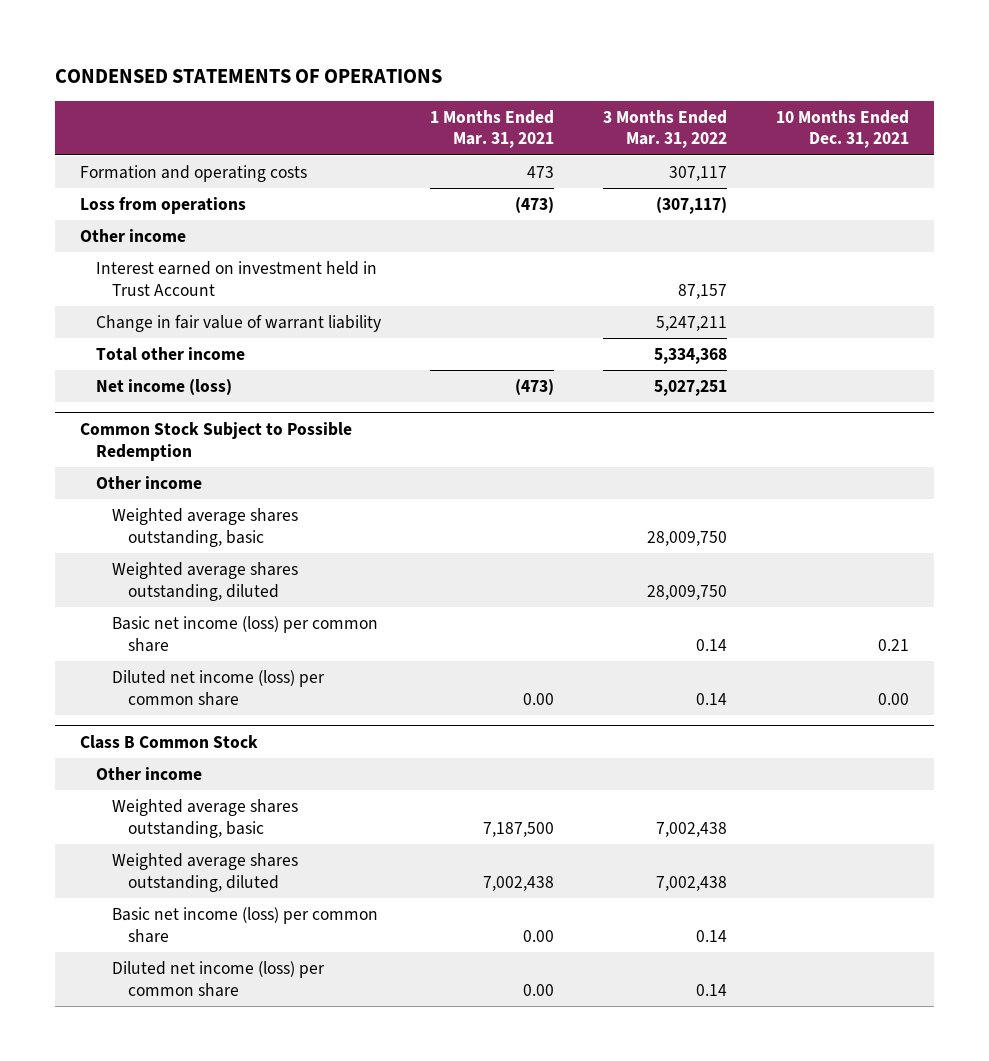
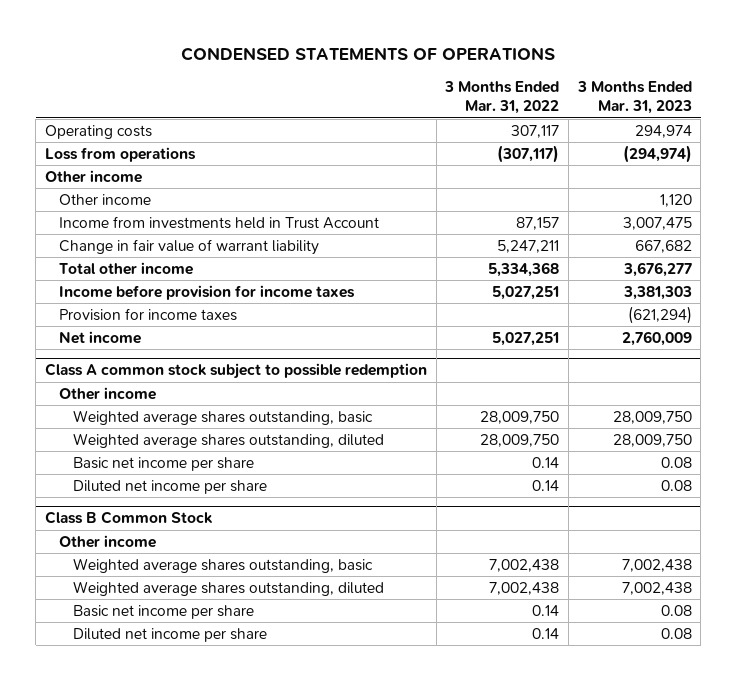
- | 1 Months Ended Mar. 31, 2021 | 3 Months Ended Mar. 31, 2022 | 10 Months Ended Dec. 31, 2021
+ | 3 Months Ended Mar. 31, 2022 | 3 Months Ended Mar. 31, 2023
- Formation and operating costs | 473 | 307,117 |
+ Operating costs | 307,117 | 294,974
- Interest earned on investment held in Trust Account | | 87,157 |
+ Other income | | 1,120
+ Income from investments held in Trust Account | 87,157 | 3,007,475
- Net income (loss) | (473) | 5,027,251 |
- Common Stock Subject to Possible Redemption
+ Income before provision for income taxes | 5,027,251 | 3,381,303
+ Provision for income taxes | | (621,294)
+ Net income | 5,027,251 | 2,760,009
+ Class A common stock subject to possible redemption
- Basic net income (loss) per common share | | 0.14 | 0.21
- Diluted net income (loss) per common share | 0.00 | 0.14 | 0.00
+ Basic net income per share | 0.14 | 0.08
+ Diluted net income per share | 0.14 | 0.08
@ Class B Common Stock
- Basic net income (loss) per common share | 0.00 | 0.14 |
- Diluted net income (loss) per common share | 0.00 | 0.14 |
+ Basic net income per share | 0.14 | 0.08
+ Diluted net income per share | 0.14 | 0.08

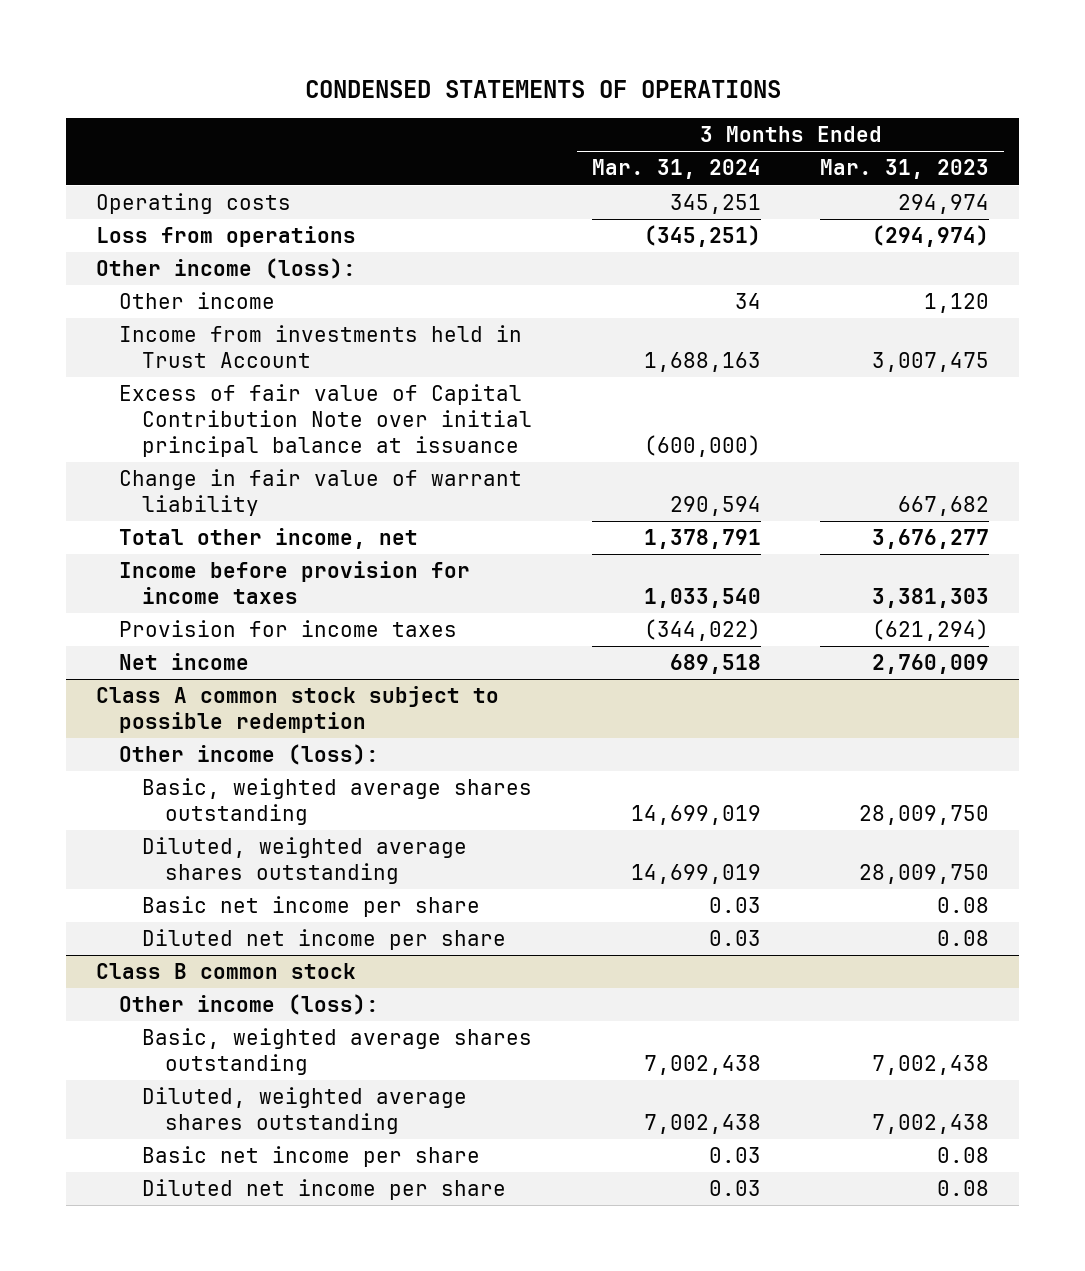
- | 3 Months Ended Mar. 31, 2022 | 3 Months Ended Mar. 31, 2023
+ | 3 Months Ended Mar. 31, 2024 | 3 Months Ended Mar. 31, 2023
- Other income
+ Other income (loss):
+ Excess of fair value of Capital Contribution Note over initial principal balance at issuance | (600,000) |
- Total other income | 5,334,368 | 3,676,277
+ Total other income, net | 1,378,791 | 3,676,277
@ Class A common stock subject to possible redemption
- Other income
- Weighted average shares outstanding, basic | 28,009,750 | 28,009,750
- Weighted average shares outstanding, diluted | 28,009,750 | 28,009,750
+ Other income (loss):
+ Basic, weighted average shares outstanding | 14,699,019 | 28,009,750
+ Diluted, weighted average shares outstanding | 14,699,019 | 28,009,750
- Class B Common Stock
- Other income
- Weighted average shares outstanding, basic | 7,002,438 | 7,002,438
- Weighted average shares outstanding, diluted | 7,002,438 | 7,002,438
+ Class B common stock
+ Other income (loss):
+ Basic, weighted average shares outstanding | 7,002,438 | 7,002,438
+ Diluted, weighted average shares outstanding | 7,002,438 | 7,002,438

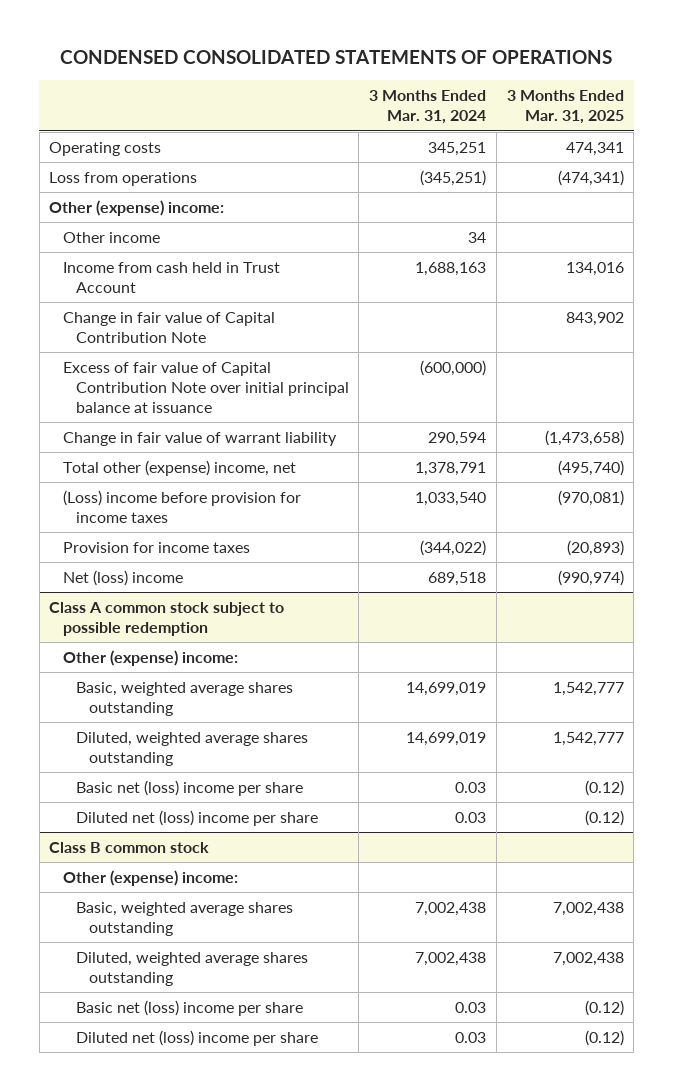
- CONDENSED STATEMENTS OF OPERATIONS
+ CONDENSED CONSOLIDATED STATEMENTS OF OPERATIONS
- | 3 Months Ended Mar. 31, 2024 | 3 Months Ended Mar. 31, 2023
+ | 3 Months Ended Mar. 31, 2024 | 3 Months Ended Mar. 31, 2025
- Other income (loss):
+ Other (expense) income:
- Income from investments held in Trust Account | 1,688,163 | 3,007,475
+ Income from cash held in Trust Account | 1,688,163 | 134,016
+ Change in fair value of Capital Contribution Note | | 843,902
- Total other income, net | 1,378,791 | 3,676,277
- Income before provision for income taxes | 1,033,540 | 3,381,303
+ Total other (expense) income, net | 1,378,791 | (495,740)
+ (Loss) income before provision for income taxes | 1,033,540 | (970,081)
- Net income | 689,518 | 2,760,009
+ Net (loss) income | 689,518 | (990,974)
@ Class A common stock subject to possible redemption
- Other income (loss):
+ Other (expense) income:
- Basic net income per share | 0.03 | 0.08
- Diluted net income per share | 0.03 | 0.08
+ Basic net (loss) income per share | 0.03 | (0.12)
+ Diluted net (loss) income per share | 0.03 | (0.12)
@ Class B common stock
- Other income (loss):
+ Other (expense) income:
- Basic net income per share | 0.03 | 0.08
- Diluted net income per share | 0.03 | 0.08
+ Basic net (loss) income per share | 0.03 | (0.12)
+ Diluted net (loss) income per share | 0.03 | (0.12)

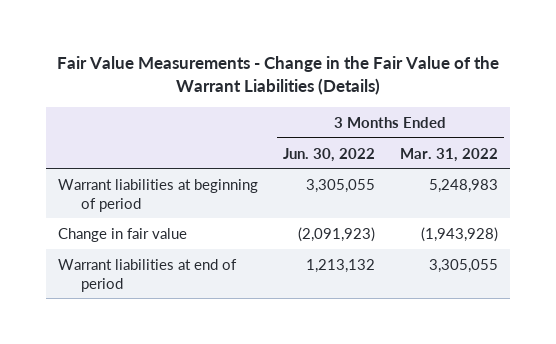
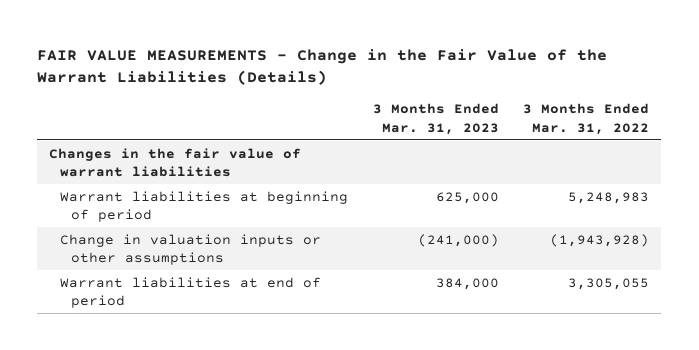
- Fair Value Measurements - Change in the Fair Value of the Warrant Liabilities (Details)
+ FAIR VALUE MEASUREMENTS - Change in the Fair Value of the Warrant Liabilities (Details)
- | 3 Months Ended Jun. 30, 2022 | 3 Months Ended Mar. 31, 2022
+ | 3 Months Ended Mar. 31, 2023 | 3 Months Ended Mar. 31, 2022
+ Changes in the fair value of warrant liabilities
- Change in fair value | (2,091,923) | (1,943,928)
+ Change in valuation inputs or other assumptions | (241,000) | (1,943,928)

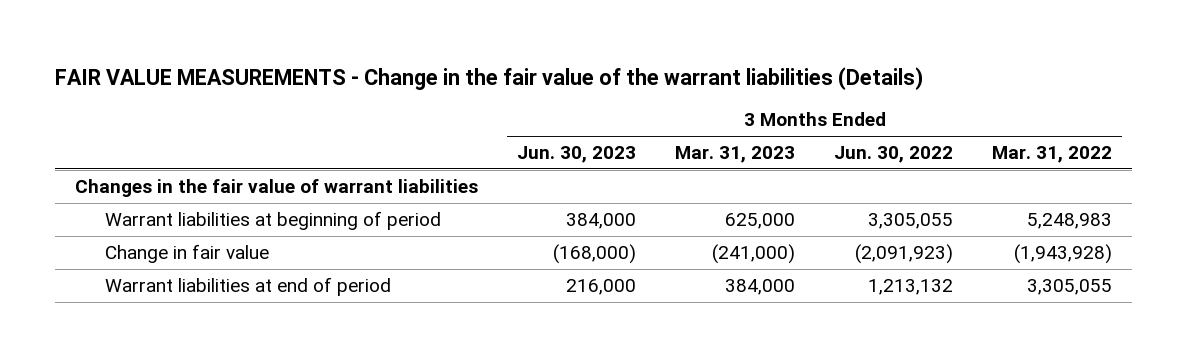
- FAIR VALUE MEASUREMENTS - Change in the Fair Value of the Warrant Liabilities (Details)
+ FAIR VALUE MEASUREMENTS - Change in the fair value of the warrant liabilities (Details)
- | 3 Months Ended Mar. 31, 2023 | 3 Months Ended Mar. 31, 2022
+ | 3 Months Ended Jun. 30, 2023 | 3 Months Ended Mar. 31, 2023 | 3 Months Ended Jun. 30, 2022 | 3 Months Ended Mar. 31, 2022
- Change in valuation inputs or other assumptions | (241,000) | (1,943,928)
+ Change in fair value | (168,000) | (241,000) | (2,091,923) | (1,943,928)

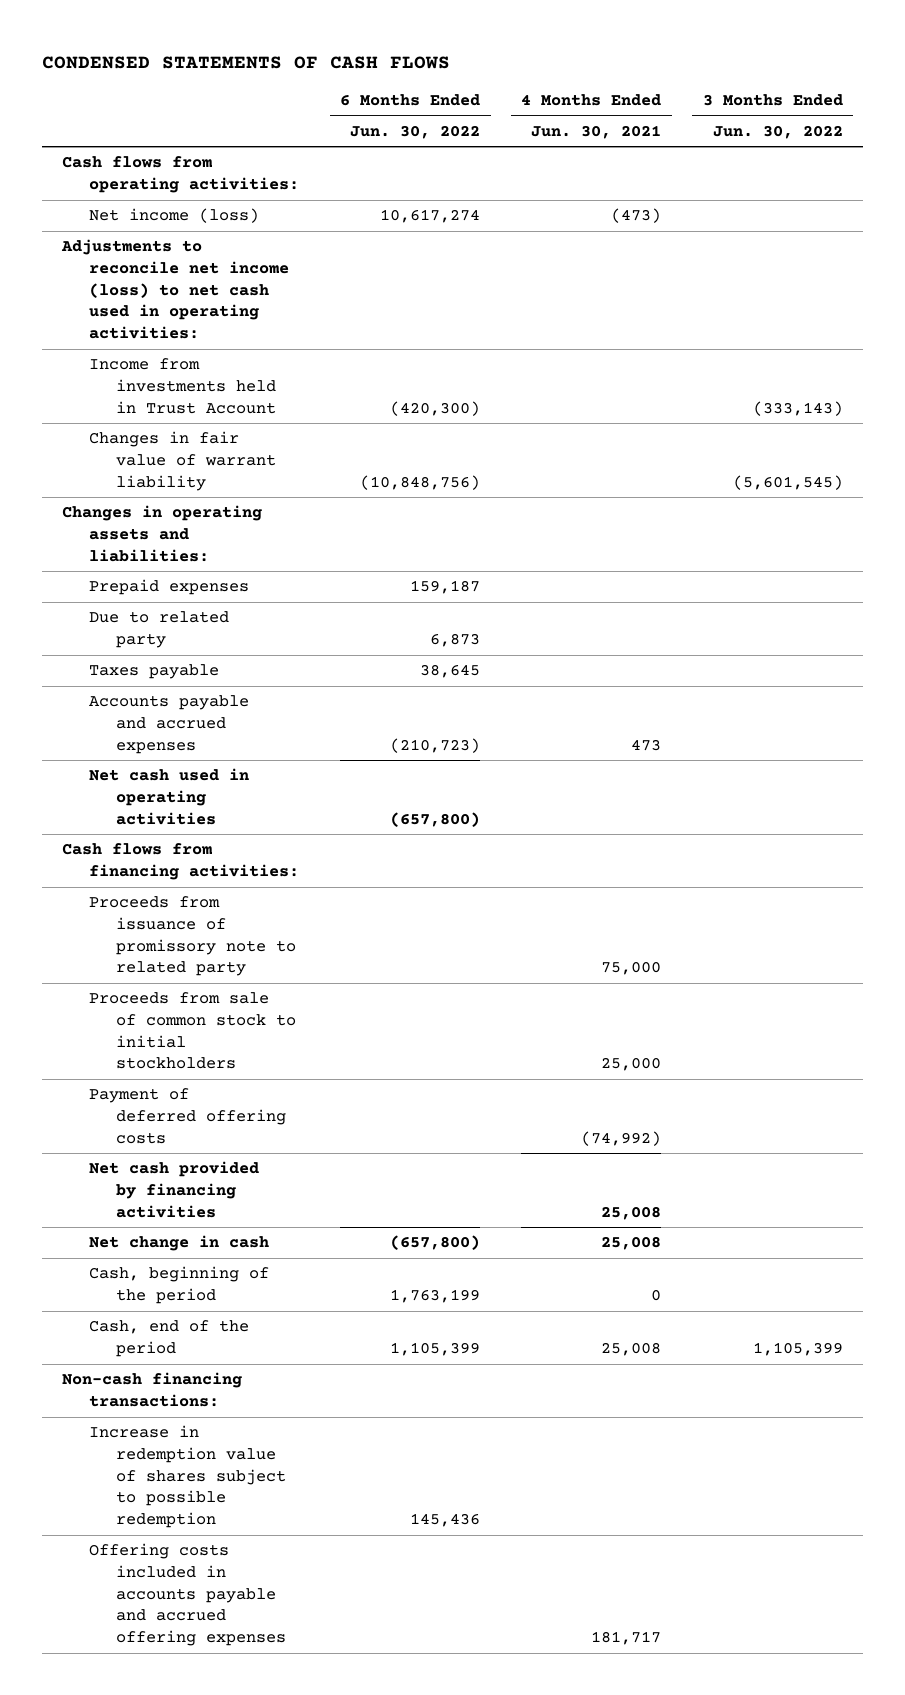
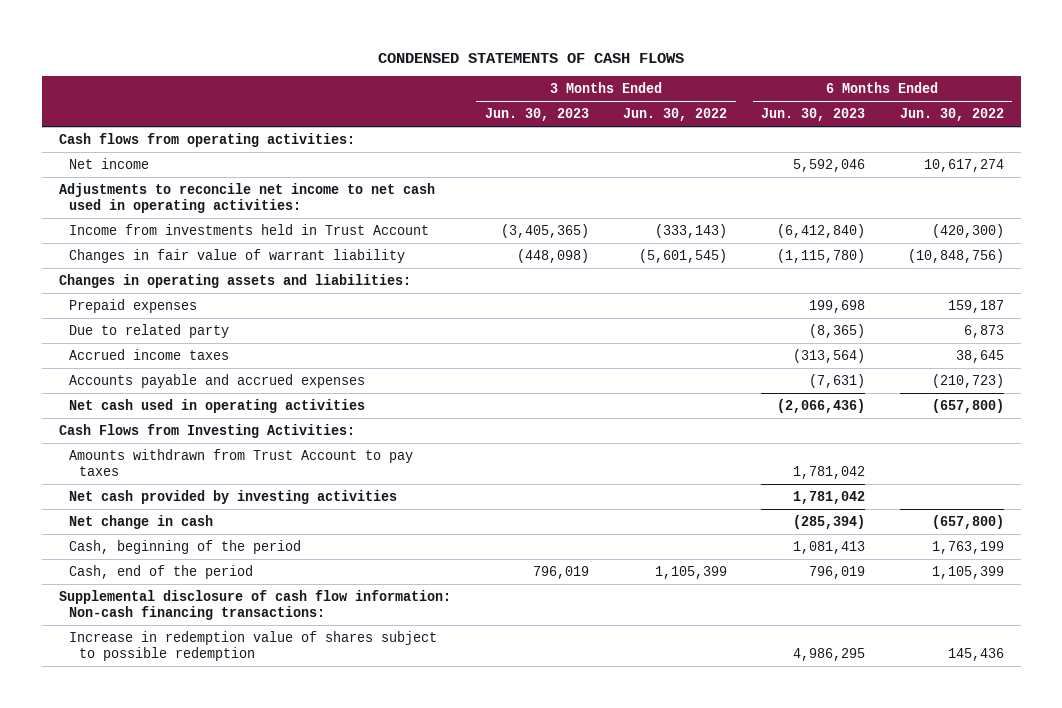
- | 6 Months Ended Jun. 30, 2022 | 4 Months Ended Jun. 30, 2021 | 3 Months Ended Jun. 30, 2022
+ | 3 Months Ended Jun. 30, 2023 | 3 Months Ended Jun. 30, 2022 | 6 Months Ended Jun. 30, 2023 | 6 Months Ended Jun. 30, 2022
- Net income (loss) | 10,617,274 | (473) |
- Adjustments to reconcile net income (loss) to net cash used in operating activities:
+ Net income | | | 5,592,046 | 10,617,274
+ Adjustments to reconcile net income to net cash used in operating activities:
- Taxes payable | 38,645 | |
+ Accrued income taxes | | | (313,564) | 38,645
- Cash flows from financing activities:
- Proceeds from issuance of promissory note to related party | | 75,000 |
- Proceeds from sale of common stock to initial stockholders | | 25,000 |
- Payment of deferred offering costs | | (74,992) |
- Net cash provided by financing activities | | 25,008 |
+ Cash Flows from Investing Activities:
+ Amounts withdrawn from Trust Account to pay taxes | | | 1,781,042 |
+ Net cash provided by investing activities | | | 1,781,042 |
- Non-cash financing transactions:
+ Supplemental disclosure of cash flow information: Non-cash financing transactions:
- Offering costs included in accounts payable and accrued offering expenses | | 181,717 |

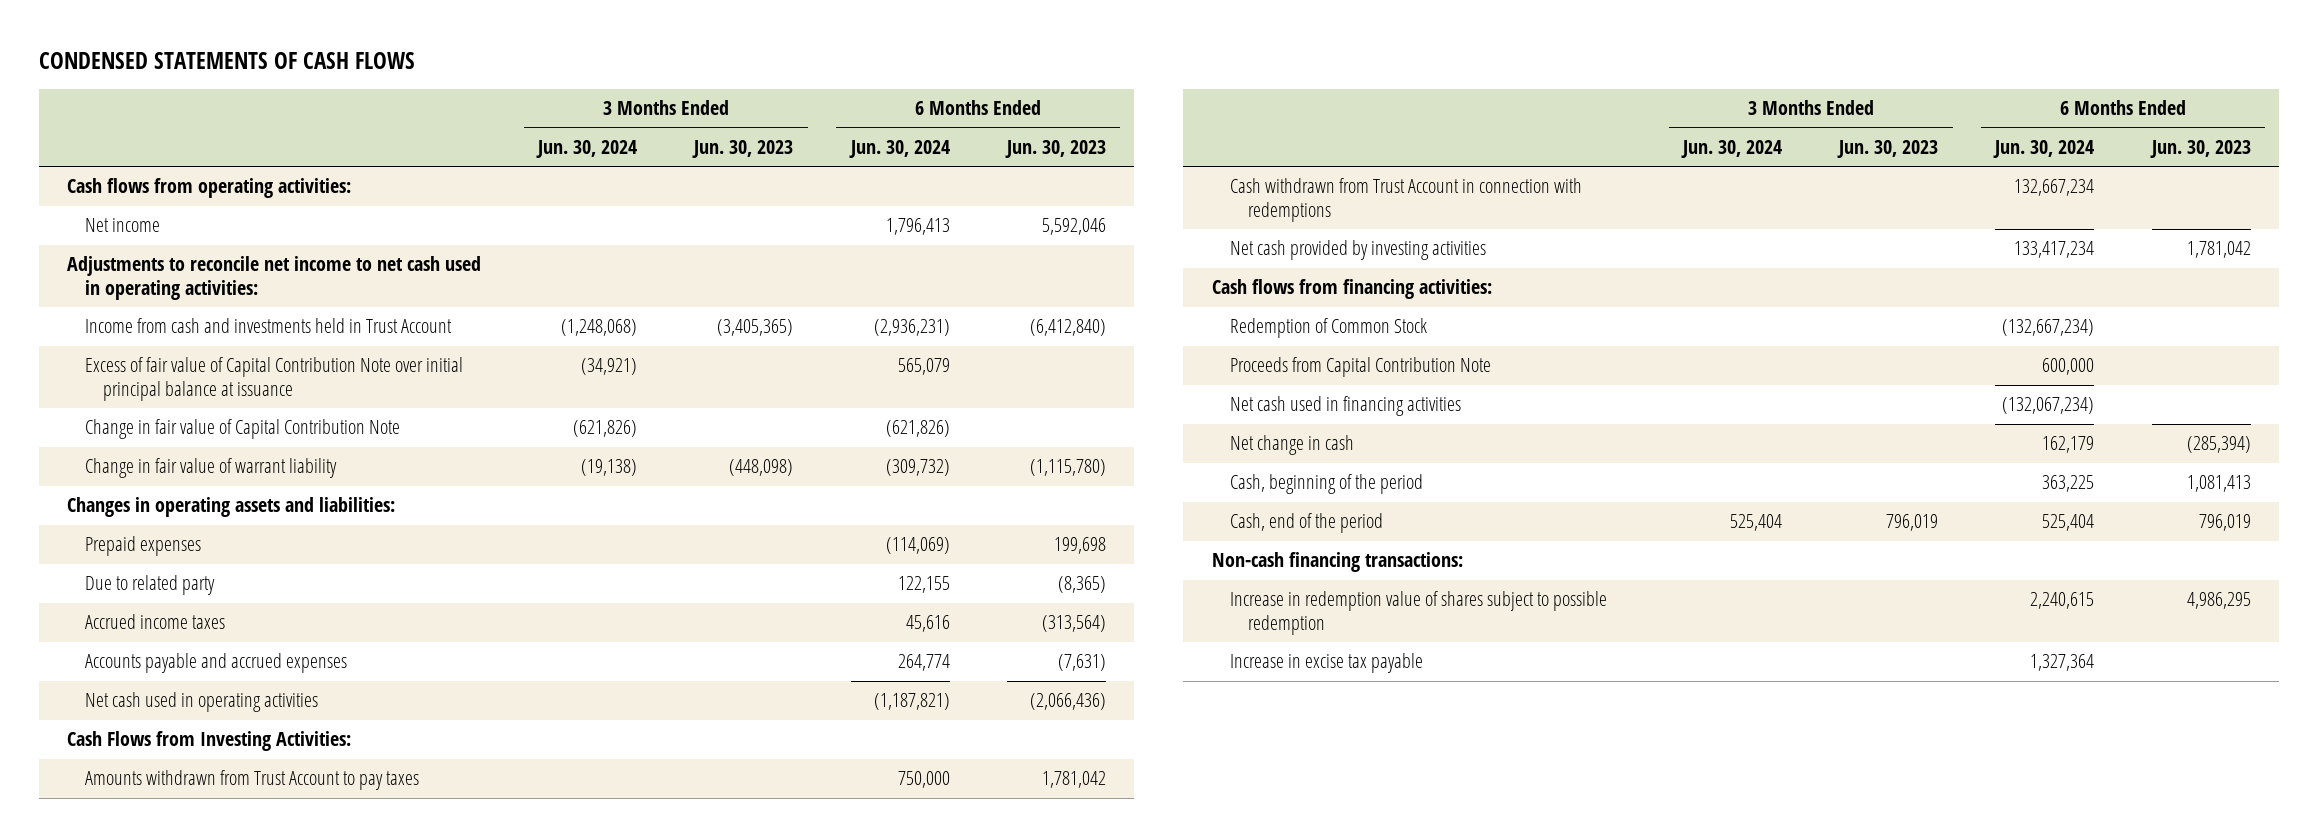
- | 3 Months Ended Jun. 30, 2023 | 3 Months Ended Jun. 30, 2022 | 6 Months Ended Jun. 30, 2023 | 6 Months Ended Jun. 30, 2022
+ | 3 Months Ended Jun. 30, 2024 | 3 Months Ended Jun. 30, 2023 | 6 Months Ended Jun. 30, 2024 | 6 Months Ended Jun. 30, 2023
- Income from investments held in Trust Account | (3,405,365) | (333,143) | (6,412,840) | (420,300)
- Changes in fair value of warrant liability | (448,098) | (5,601,545) | (1,115,780) | (10,848,756)
+ Income from cash and investments held in Trust Account | (1,248,068) | (3,405,365) | (2,936,231) | (6,412,840)
+ Excess of fair value of Capital Contribution Note over initial principal balance at issuance | (34,921) | | 565,079 |
+ Change in fair value of Capital Contribution Note | (621,826) | | (621,826) |
+ Change in fair value of warrant liability | (19,138) | (448,098) | (309,732) | (1,115,780)
+ Cash withdrawn from Trust Account in connection with redemptions | | | 132,667,234 |
+ Cash flows from financing activities:
+ Redemption of Common Stock | | | (132,667,234) |
+ Proceeds from Capital Contribution Note | | | 600,000 |
+ Net cash used in financing activities | | | (132,067,234) |
- Supplemental disclosure of cash flow information: Non-cash financing transactions:
+ Non-cash financing transactions:
+ Increase in excise tax payable | | | 1,327,364 |

